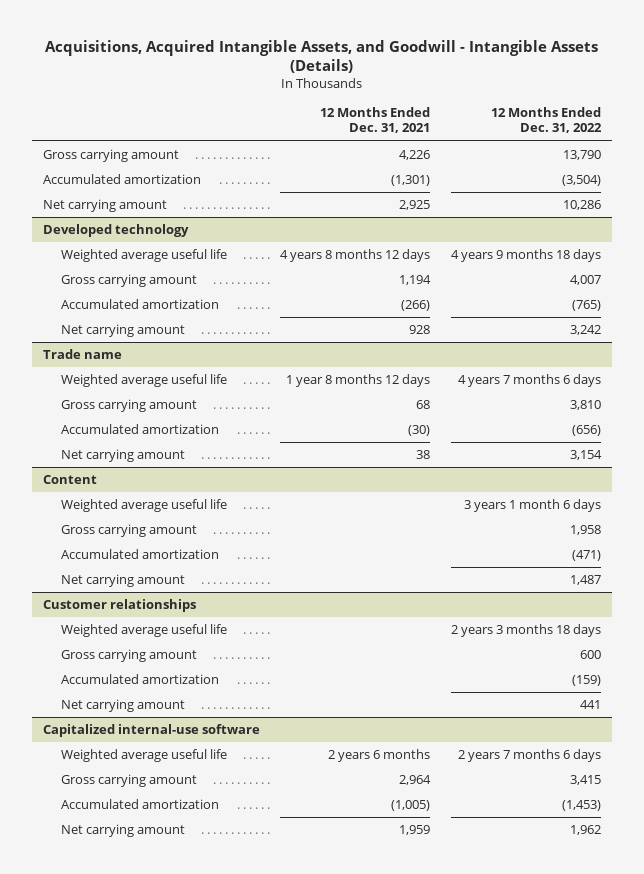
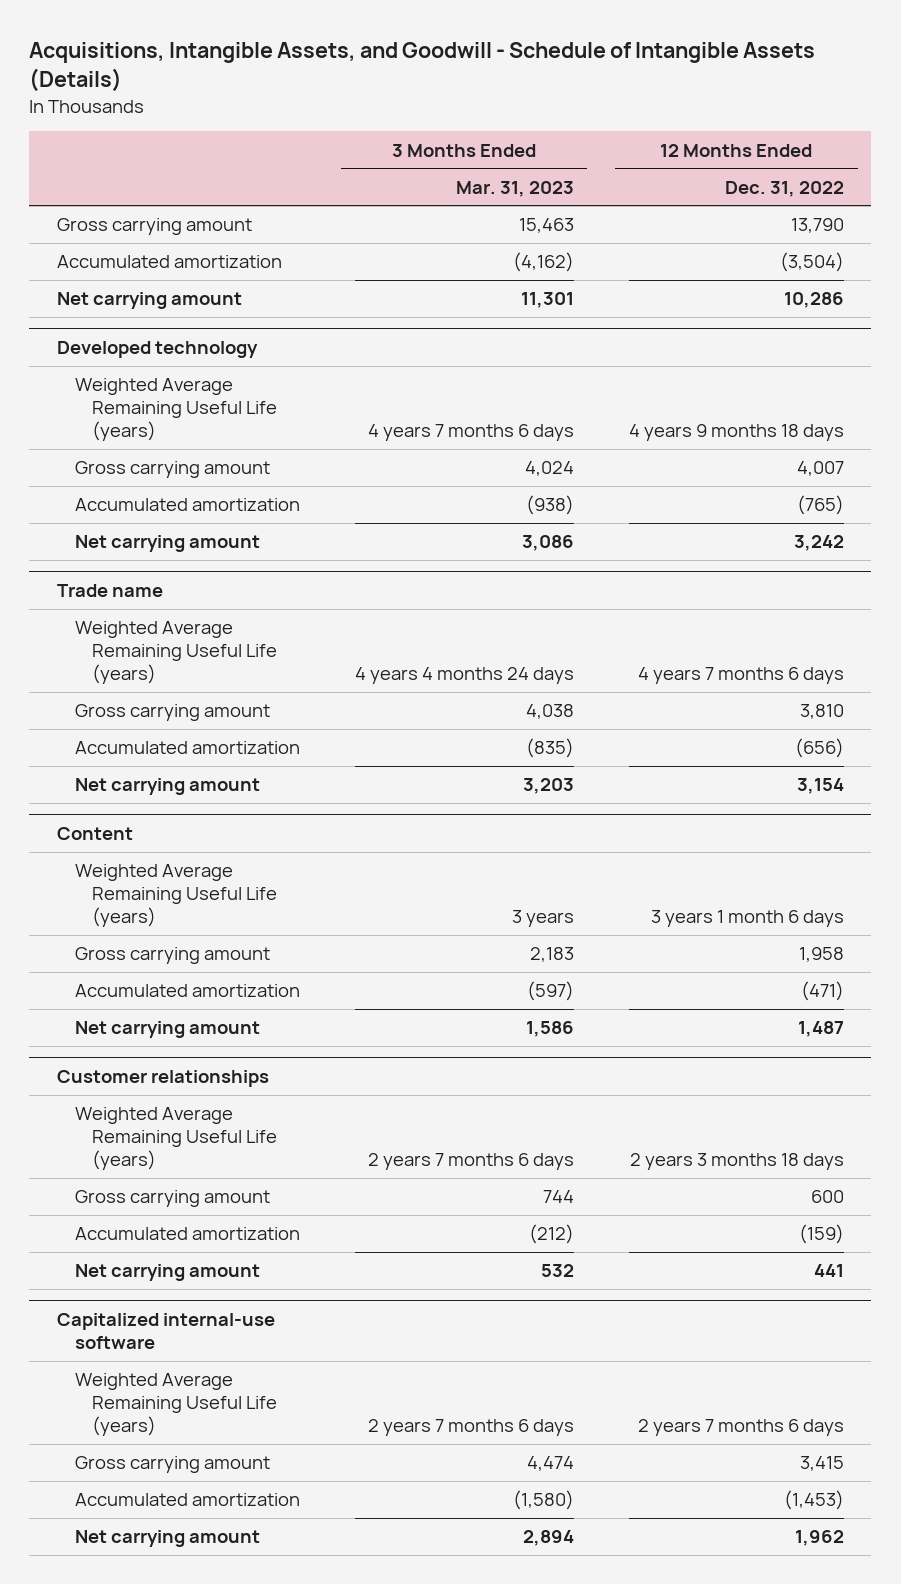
- Acquisitions, Acquired Intangible Assets, and Goodwill - Intangible Assets (Details)
+ Acquisitions, Intangible Assets, and Goodwill - Schedule of Intangible Assets (Details)
- | 12 Months Ended Dec. 31, 2021 | 12 Months Ended Dec. 31, 2022
+ | 3 Months Ended Mar. 31, 2023 | 12 Months Ended Dec. 31, 2022
@ Developed technology
- Weighted average useful life | 4 years 8 months 12 days | 4 years 9 months 18 days
+ Weighted Average Remaining Useful Life (years) | 4 years 7 months 6 days | 4 years 9 months 18 days
@ Trade name
- Weighted average useful life | 1 year 8 months 12 days | 4 years 7 months 6 days
+ Weighted Average Remaining Useful Life (years) | 4 years 4 months 24 days | 4 years 7 months 6 days
@ Content
- Weighted average useful life | | 3 years 1 month 6 days
+ Weighted Average Remaining Useful Life (years) | 3 years | 3 years 1 month 6 days
@ Customer relationships
- Weighted average useful life | | 2 years 3 months 18 days
+ Weighted Average Remaining Useful Life (years) | 2 years 7 months 6 days | 2 years 3 months 18 days
@ Capitalized internal-use software
- Weighted average useful life | 2 years 6 months | 2 years 7 months 6 days
+ Weighted Average Remaining Useful Life (years) | 2 years 7 months 6 days | 2 years 7 months 6 days

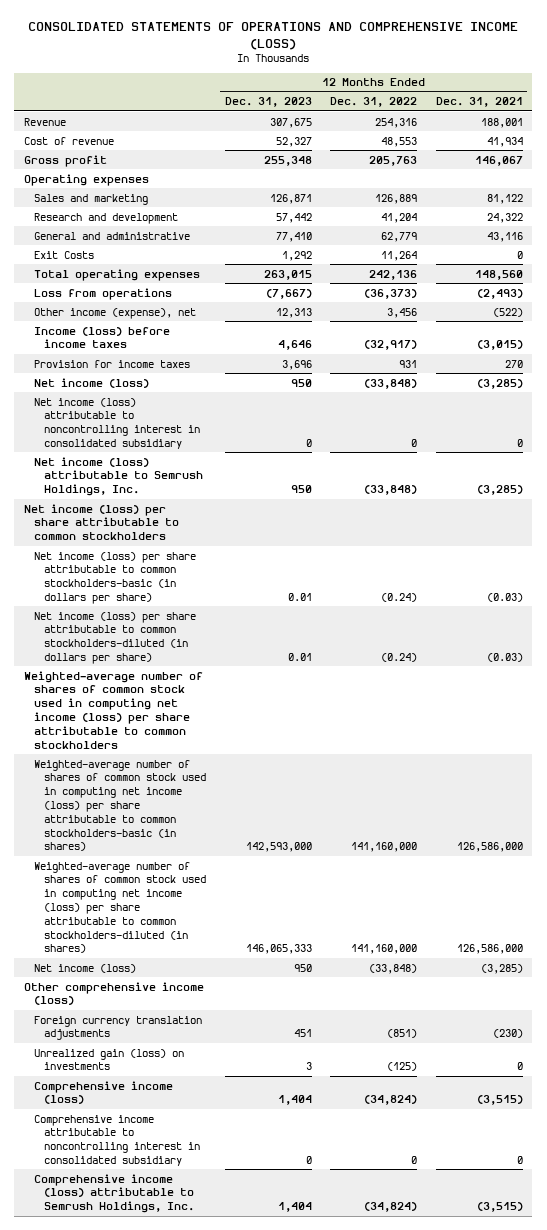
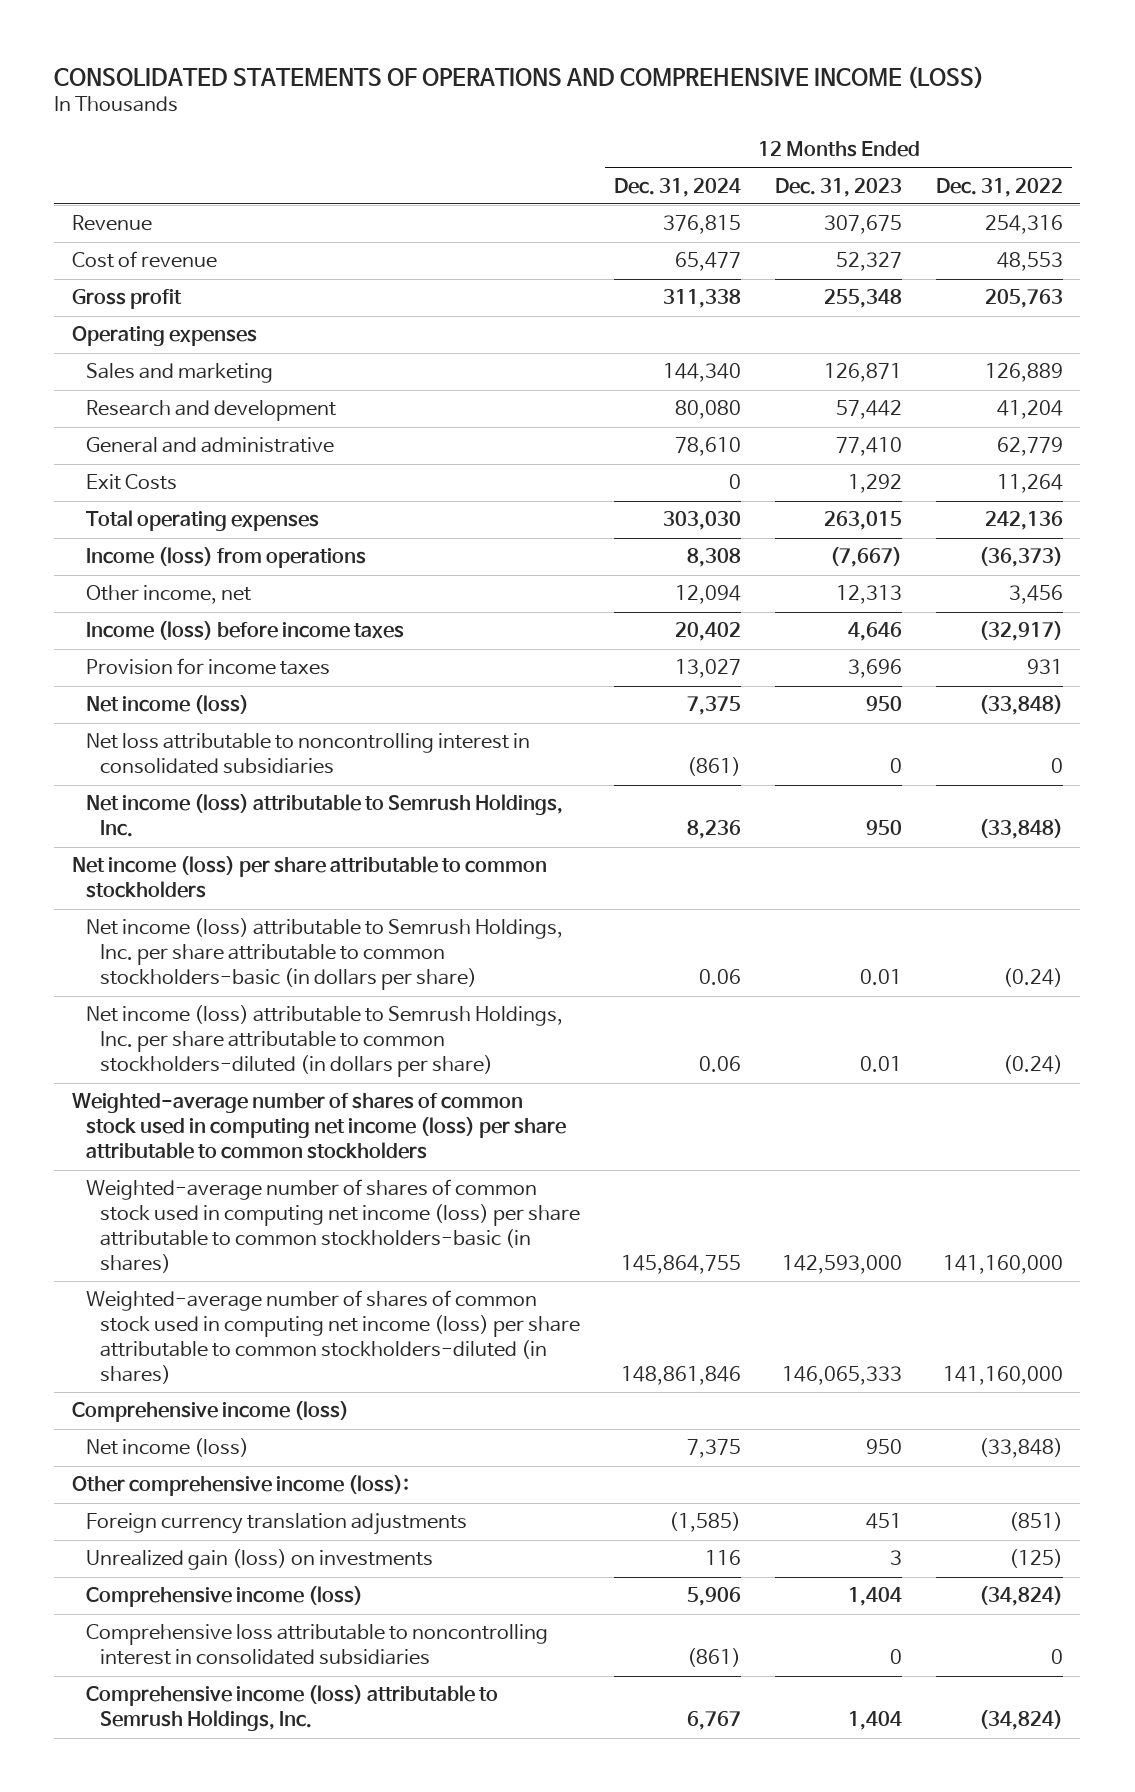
- | 12 Months Ended Dec. 31, 2023 | 12 Months Ended Dec. 31, 2022 | 12 Months Ended Dec. 31, 2021
+ | 12 Months Ended Dec. 31, 2024 | 12 Months Ended Dec. 31, 2023 | 12 Months Ended Dec. 31, 2022
- Loss from operations | (7,667) | (36,373) | (2,493)
- Other income (expense), net | 12,313 | 3,456 | (522)
+ Income (loss) from operations | 8,308 | (7,667) | (36,373)
+ Other income, net | 12,094 | 12,313 | 3,456
- Net income (loss) attributable to noncontrolling interest in consolidated subsidiary | 0 | 0 | 0
+ Net loss attributable to noncontrolling interest in consolidated subsidiaries | (861) | 0 | 0
- Net income (loss) per share attributable to common stockholders-basic (in dollars per share) | 0.01 | (0.24) | (0.03)
- Net income (loss) per share attributable to common stockholders-diluted (in dollars per share) | 0.01 | (0.24) | (0.03)
+ Net income (loss) attributable to Semrush Holdings, Inc. per share attributable to common stockholders-basic (in dollars per share) | 0.06 | 0.01 | (0.24)
+ Net income (loss) attributable to Semrush Holdings, Inc. per share attributable to common stockholders-diluted (in dollars per share) | 0.06 | 0.01 | (0.24)
+ Comprehensive income (loss)
- Other comprehensive income (loss)
+ Other comprehensive income (loss):
- Comprehensive income attributable to noncontrolling interest in consolidated subsidiary | 0 | 0 | 0
+ Comprehensive loss attributable to noncontrolling interest in consolidated subsidiaries | (861) | 0 | 0

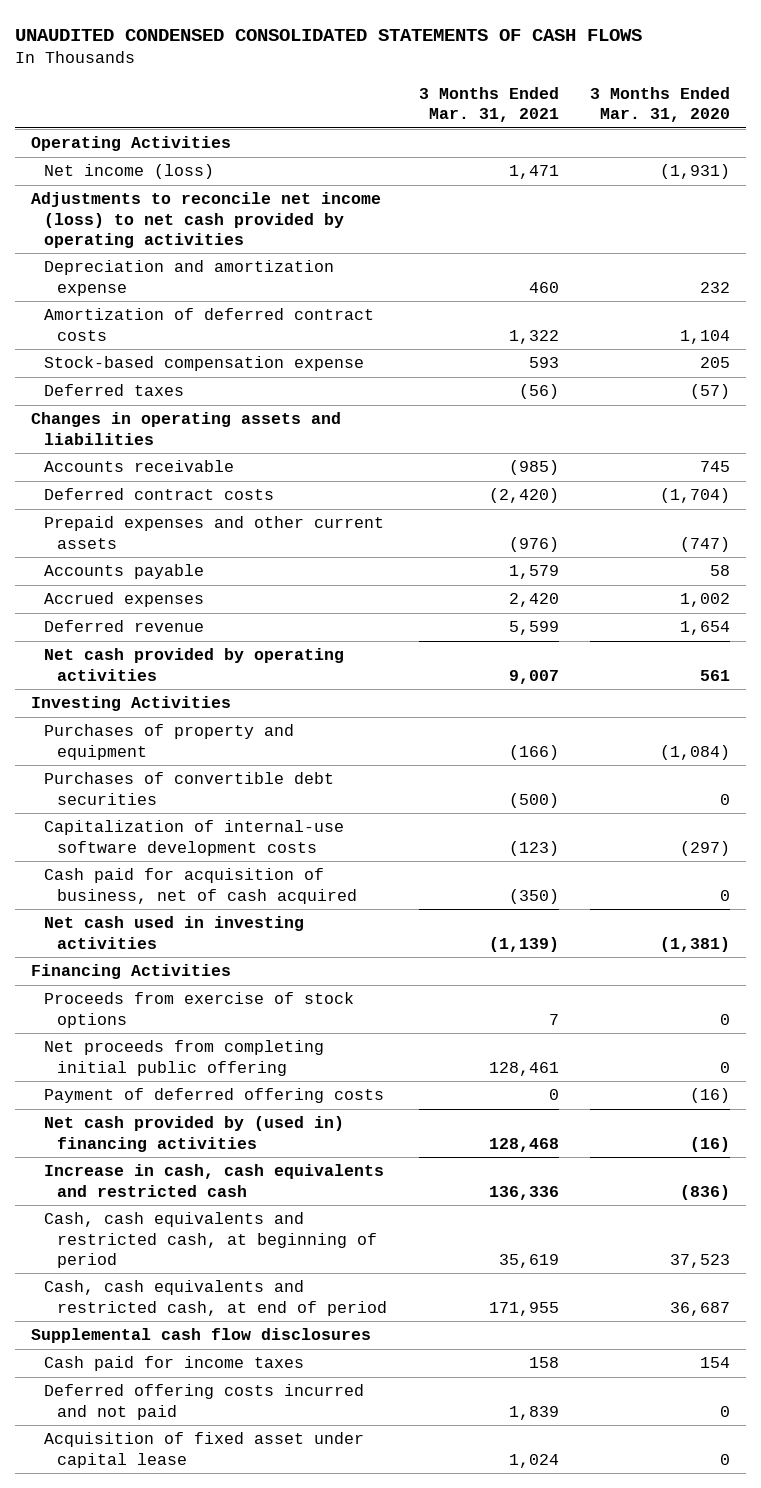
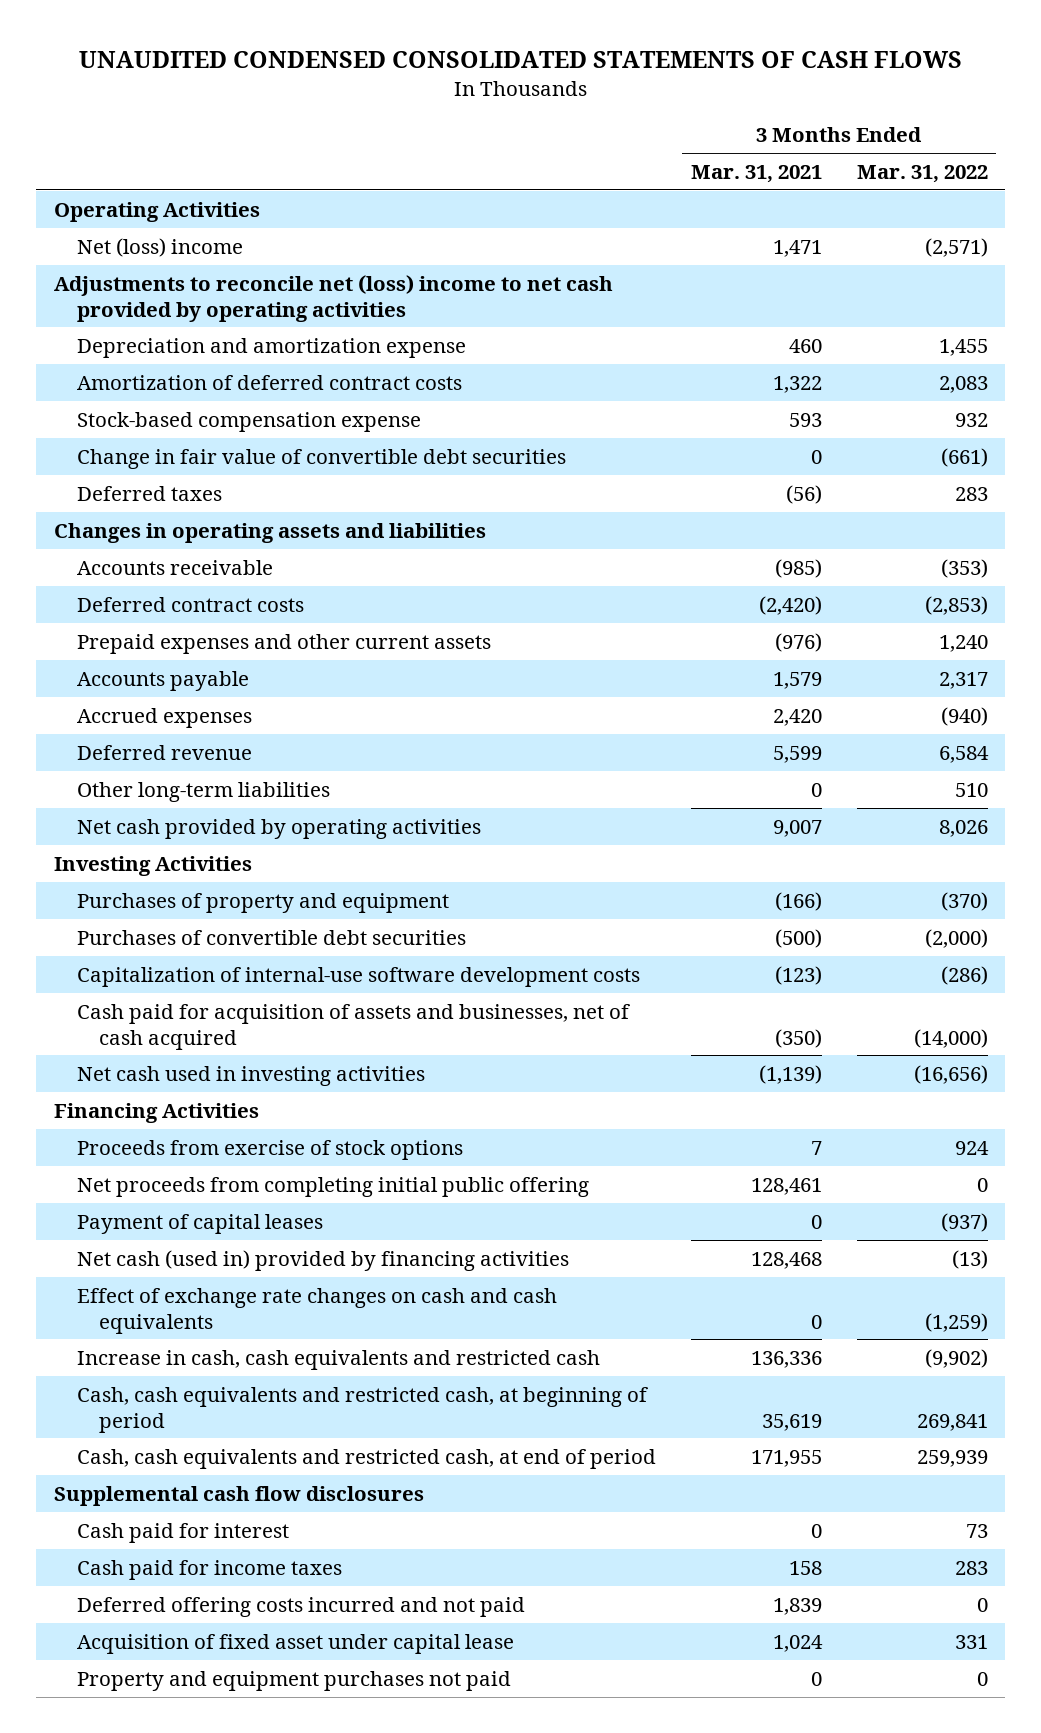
- | 3 Months Ended Mar. 31, 2021 | 3 Months Ended Mar. 31, 2020
+ | 3 Months Ended Mar. 31, 2021 | 3 Months Ended Mar. 31, 2022
- Net income (loss) | 1,471 | (1,931)
- Adjustments to reconcile net income (loss) to net cash provided by operating activities
+ Net (loss) income | 1,471 | (2,571)
+ Adjustments to reconcile net (loss) income to net cash provided by operating activities
+ Change in fair value of convertible debt securities | 0 | (661)
+ Other long-term liabilities | 0 | 510
- Cash paid for acquisition of business, net of cash acquired | (350) | 0
+ Cash paid for acquisition of assets and businesses, net of cash acquired | (350) | (14,000)
- Payment of deferred offering costs | 0 | (16)
- Net cash provided by (used in) financing activities | 128,468 | (16)
+ Payment of capital leases | 0 | (937)
+ Net cash (used in) provided by financing activities | 128,468 | (13)
+ Effect of exchange rate changes on cash and cash equivalents | 0 | (1,259)
+ Cash paid for interest | 0 | 73
+ Property and equipment purchases not paid | 0 | 0

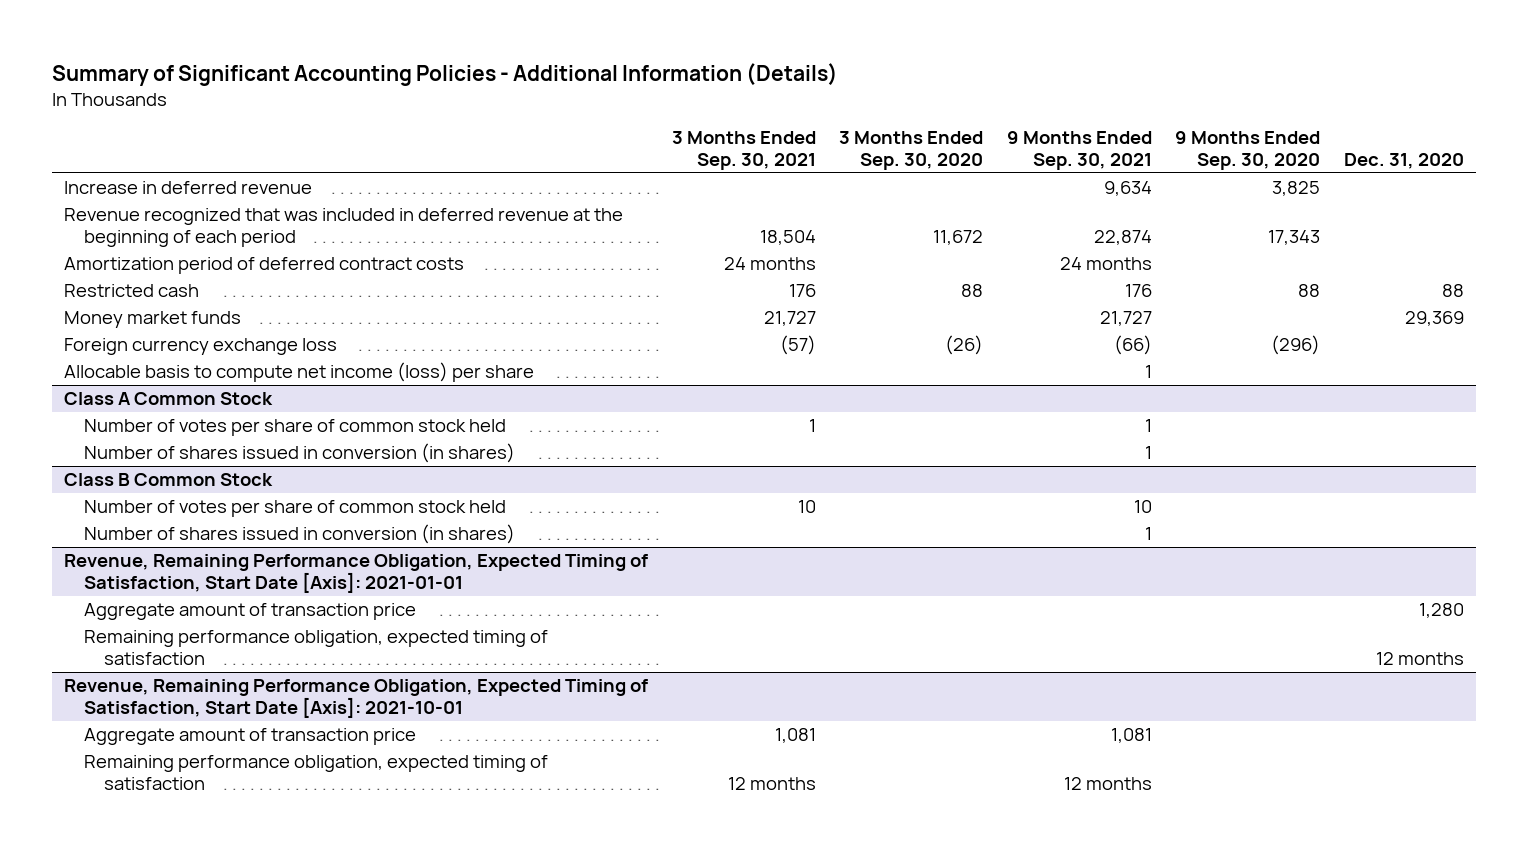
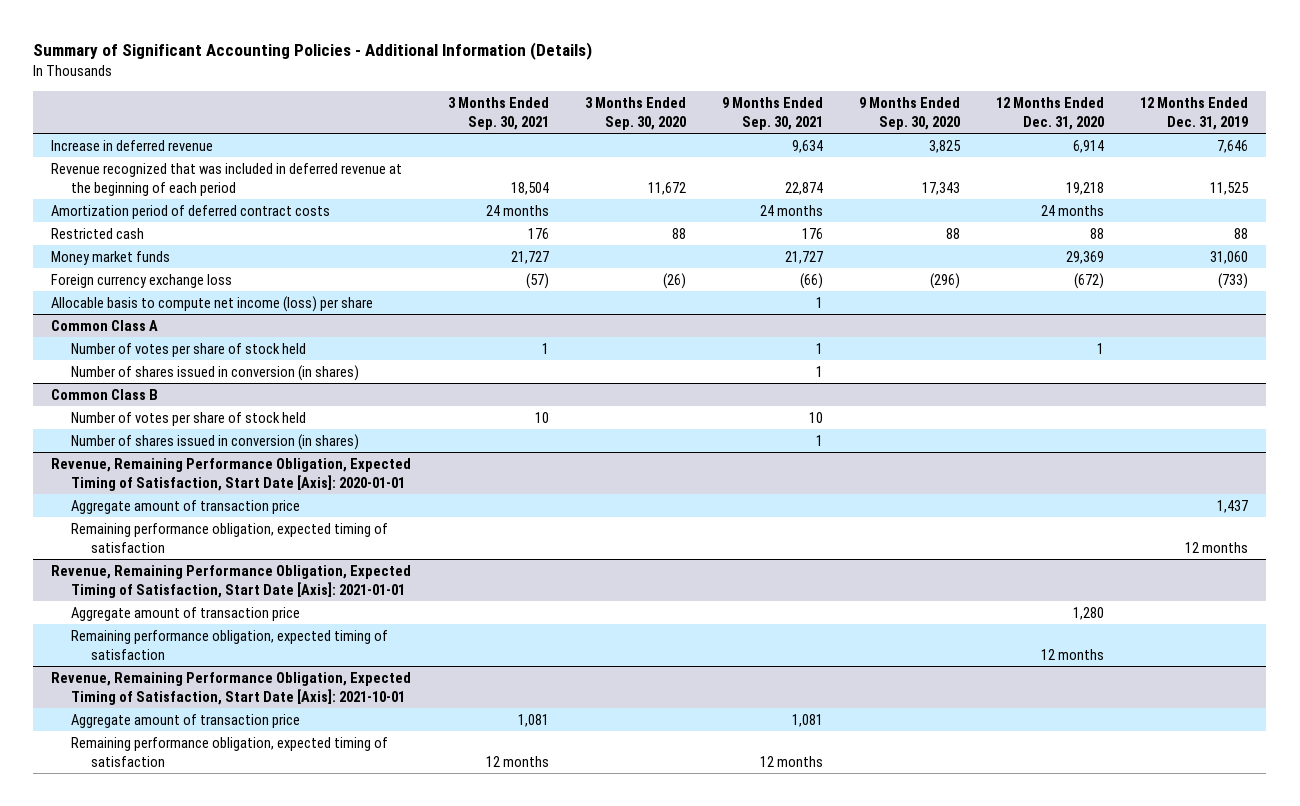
- | 3 Months Ended Sep. 30, 2021 | 3 Months Ended Sep. 30, 2020 | 9 Months Ended Sep. 30, 2021 | 9 Months Ended Sep. 30, 2020 | Dec. 31, 2020
+ | 3 Months Ended Sep. 30, 2021 | 3 Months Ended Sep. 30, 2020 | 9 Months Ended Sep. 30, 2021 | 9 Months Ended Sep. 30, 2020 | 12 Months Ended Dec. 31, 2020 | 12 Months Ended Dec. 31, 2019
- Class A Common Stock
- Number of votes per share of common stock held | 1 | | 1 | |
+ Common Class A
+ Number of votes per share of stock held | 1 | | 1 | | 1 |
- Class B Common Stock
- Number of votes per share of common stock held | 10 | | 10 | |
+ Common Class B
+ Number of votes per share of stock held | 10 | | 10 | | |
+ Revenue, Remaining Performance Obligation, Expected Timing of Satisfaction, Start Date [Axis]: 2020-01-01
+ Aggregate amount of transaction price | | | | | | 1,437
+ Remaining performance obligation, expected timing of satisfaction | | | | | | 12 months

